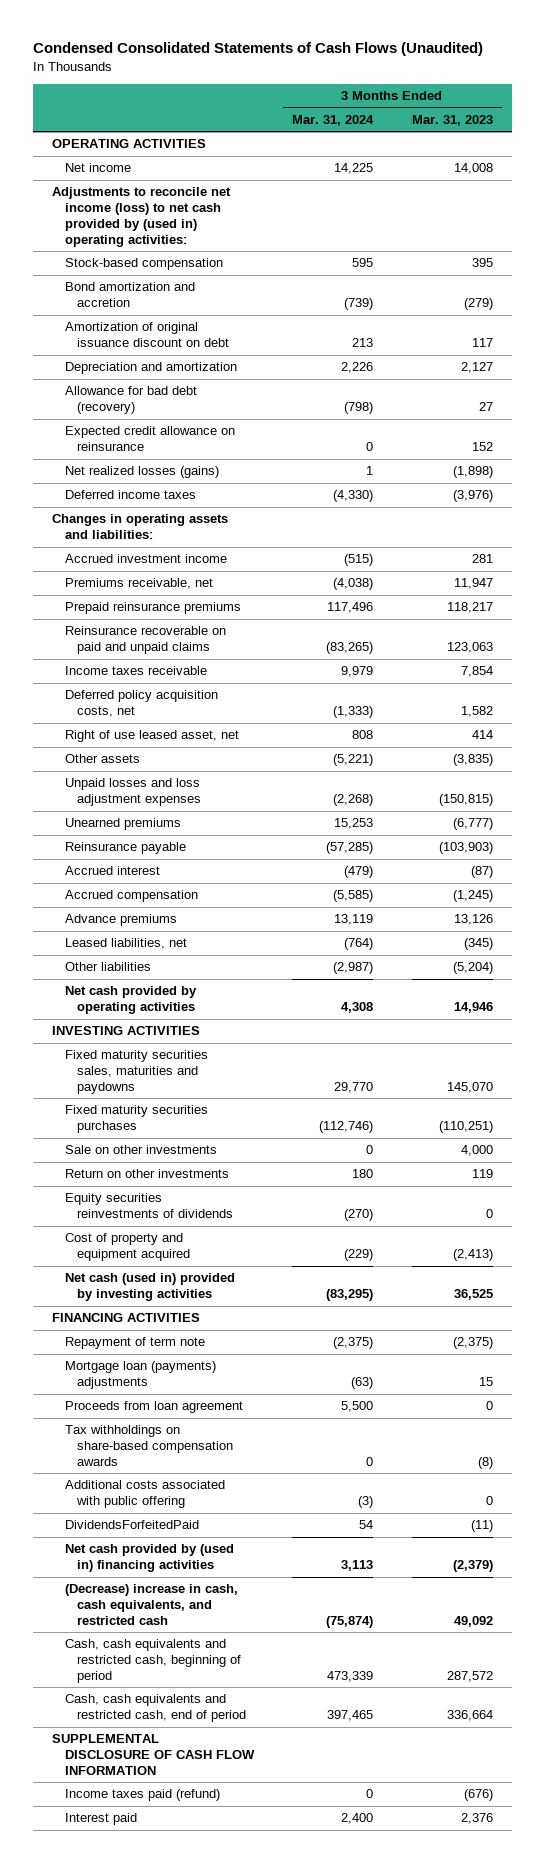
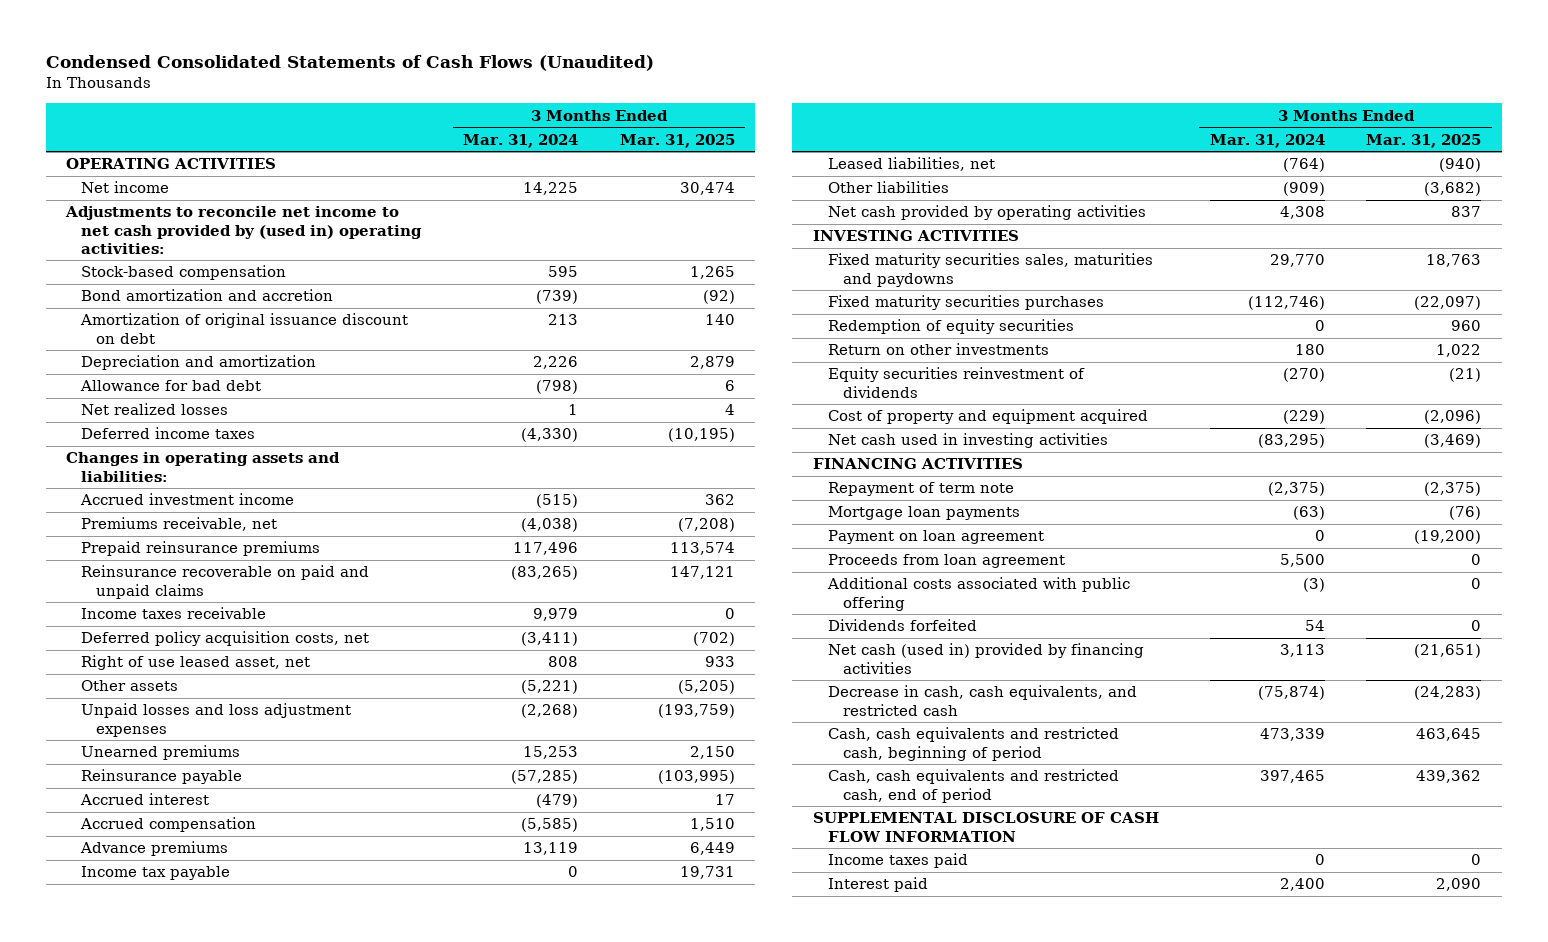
- | 3 Months Ended Mar. 31, 2024 | 3 Months Ended Mar. 31, 2023
+ | 3 Months Ended Mar. 31, 2024 | 3 Months Ended Mar. 31, 2025
- Adjustments to reconcile net income (loss) to net cash provided by (used in) operating activities:
+ Adjustments to reconcile net income to net cash provided by (used in) operating activities:
- Allowance for bad debt (recovery) | (798) | 27
- Expected credit allowance on reinsurance | 0 | 152
- Net realized losses (gains) | 1 | (1,898)
+ Allowance for bad debt | (798) | 6
+ Net realized losses | 1 | 4
- Deferred policy acquisition costs, net | (1,333) | 1,582
+ Deferred policy acquisition costs, net | (3,411) | (702)
+ Income tax payable | 0 | 19,731
- Other liabilities | (2,987) | (5,204)
+ Other liabilities | (909) | (3,682)
- Sale on other investments | 0 | 4,000
+ Redemption of equity securities | 0 | 960
- Equity securities reinvestments of dividends | (270) | 0
+ Equity securities reinvestment of dividends | (270) | (21)
- Net cash (used in) provided by investing activities | (83,295) | 36,525
+ Net cash used in investing activities | (83,295) | (3,469)
- Mortgage loan (payments) adjustments | (63) | 15
+ Mortgage loan payments | (63) | (76)
+ Payment on loan agreement | 0 | (19,200)
- Tax withholdings on share-based compensation awards | 0 | (8)
- DividendsForfeitedPaid | 54 | (11)
- Net cash provided by (used in) financing activities | 3,113 | (2,379)
- (Decrease) increase in cash, cash equivalents, and restricted cash | (75,874) | 49,092
+ Dividends forfeited | 54 | 0
+ Net cash (used in) provided by financing activities | 3,113 | (21,651)
+ Decrease in cash, cash equivalents, and restricted cash | (75,874) | (24,283)
- Income taxes paid (refund) | 0 | (676)
+ Income taxes paid | 0 | 0

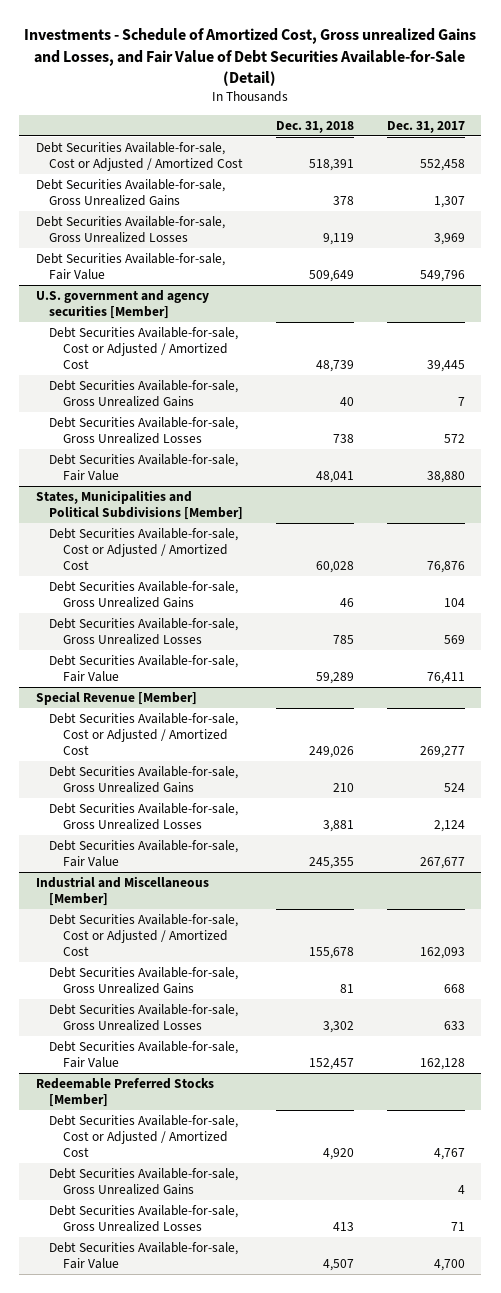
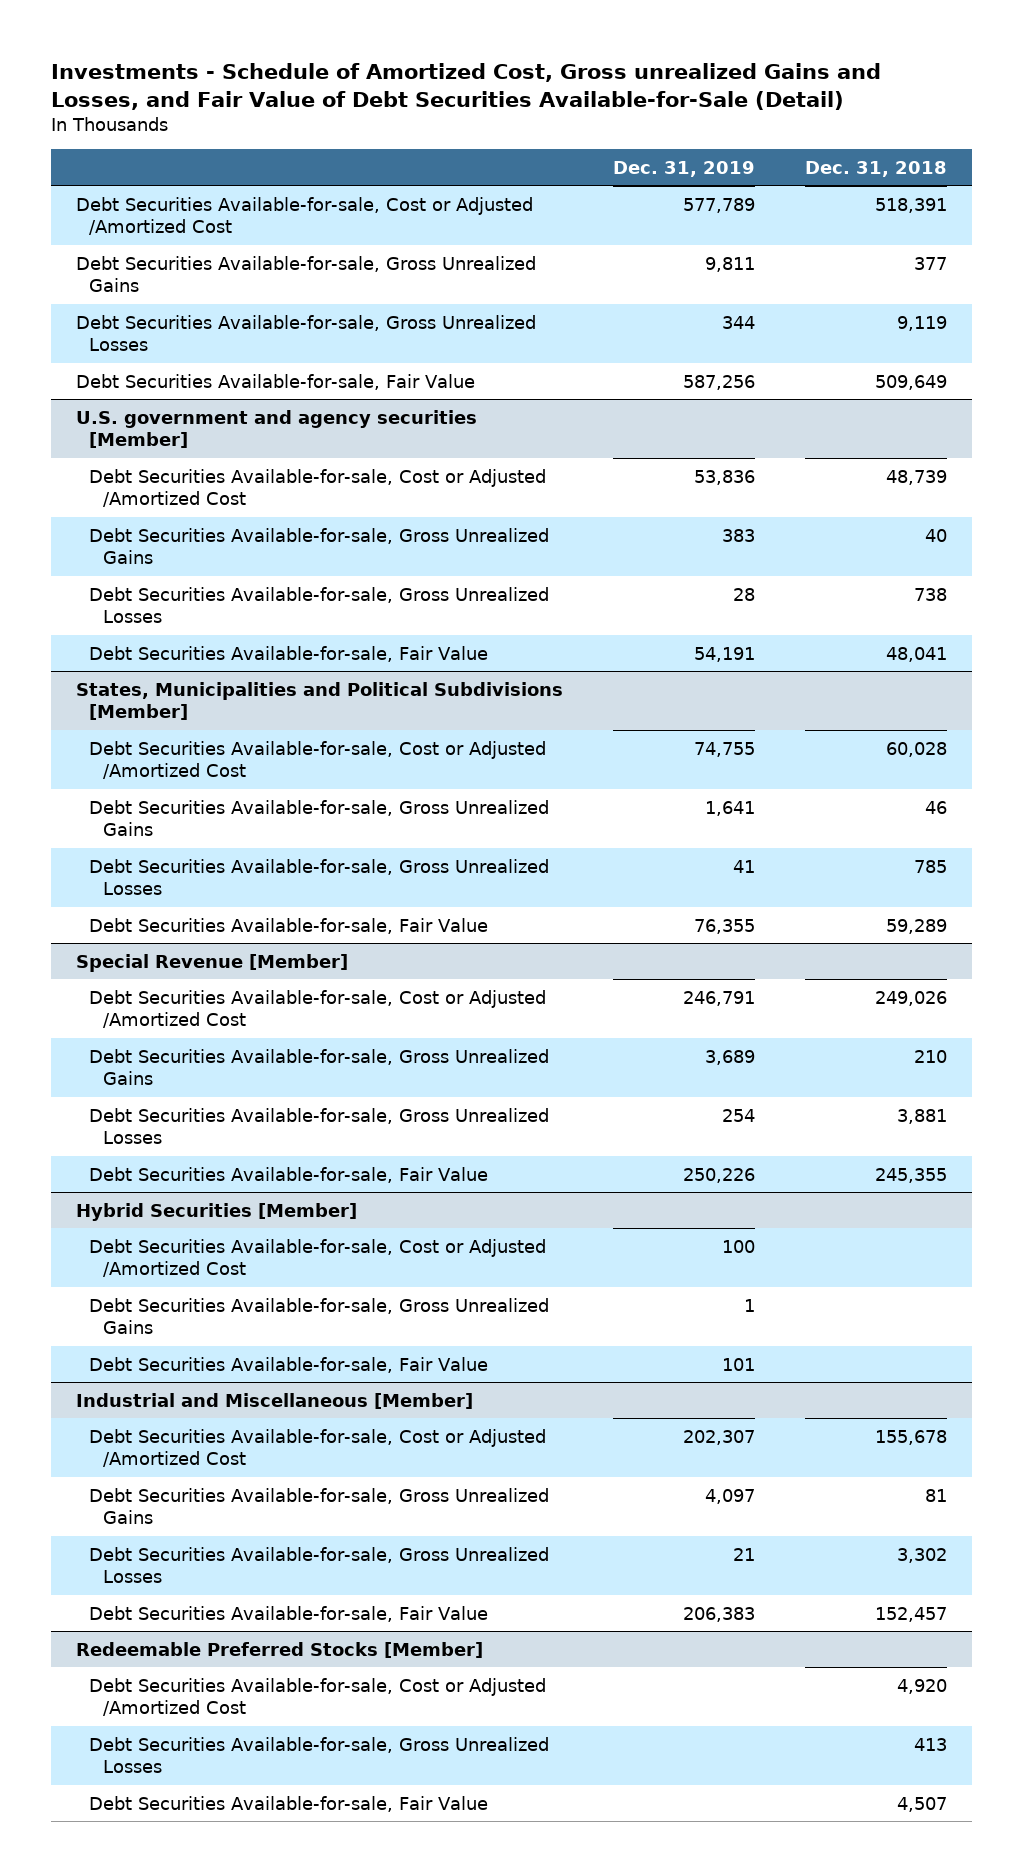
- | Dec. 31, 2018 | Dec. 31, 2017
+ | Dec. 31, 2019 | Dec. 31, 2018
- Debt Securities Available-for-sale, Cost or Adjusted / Amortized Cost | 518,391 | 552,458
- Debt Securities Available-for-sale, Gross Unrealized Gains | 378 | 1,307
+ Debt Securities Available-for-sale, Cost or Adjusted /Amortized Cost | 577,789 | 518,391
+ Debt Securities Available-for-sale, Gross Unrealized Gains | 9,811 | 377
@ U.S. government and agency securities [Member]
- Debt Securities Available-for-sale, Cost or Adjusted / Amortized Cost | 48,739 | 39,445
+ Debt Securities Available-for-sale, Cost or Adjusted /Amortized Cost | 53,836 | 48,739
@ States, Municipalities and Political Subdivisions [Member]
- Debt Securities Available-for-sale, Cost or Adjusted / Amortized Cost | 60,028 | 76,876
+ Debt Securities Available-for-sale, Cost or Adjusted /Amortized Cost | 74,755 | 60,028
@ Special Revenue [Member]
- Debt Securities Available-for-sale, Cost or Adjusted / Amortized Cost | 249,026 | 269,277
+ Debt Securities Available-for-sale, Cost or Adjusted /Amortized Cost | 246,791 | 249,026
+ Hybrid Securities [Member]
+ Debt Securities Available-for-sale, Cost or Adjusted /Amortized Cost | 100 |
+ Debt Securities Available-for-sale, Gross Unrealized Gains | 1 |
+ Debt Securities Available-for-sale, Fair Value | 101 |
@ Industrial and Miscellaneous [Member]
- Debt Securities Available-for-sale, Cost or Adjusted / Amortized Cost | 155,678 | 162,093
+ Debt Securities Available-for-sale, Cost or Adjusted /Amortized Cost | 202,307 | 155,678
@ Redeemable Preferred Stocks [Member]
- Debt Securities Available-for-sale, Cost or Adjusted / Amortized Cost | 4,920 | 4,767
- Debt Securities Available-for-sale, Gross Unrealized Gains | | 4
+ Debt Securities Available-for-sale, Cost or Adjusted /Amortized Cost | | 4,920

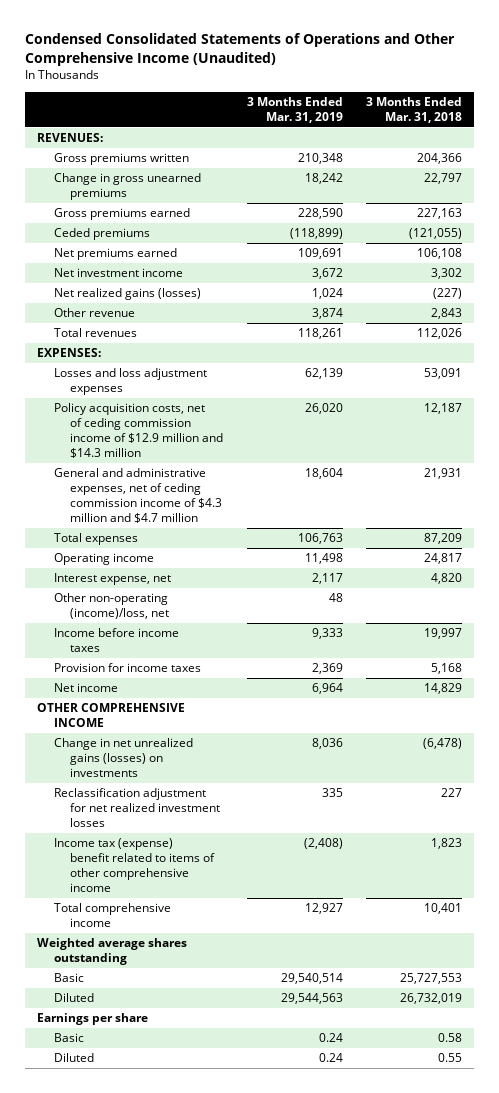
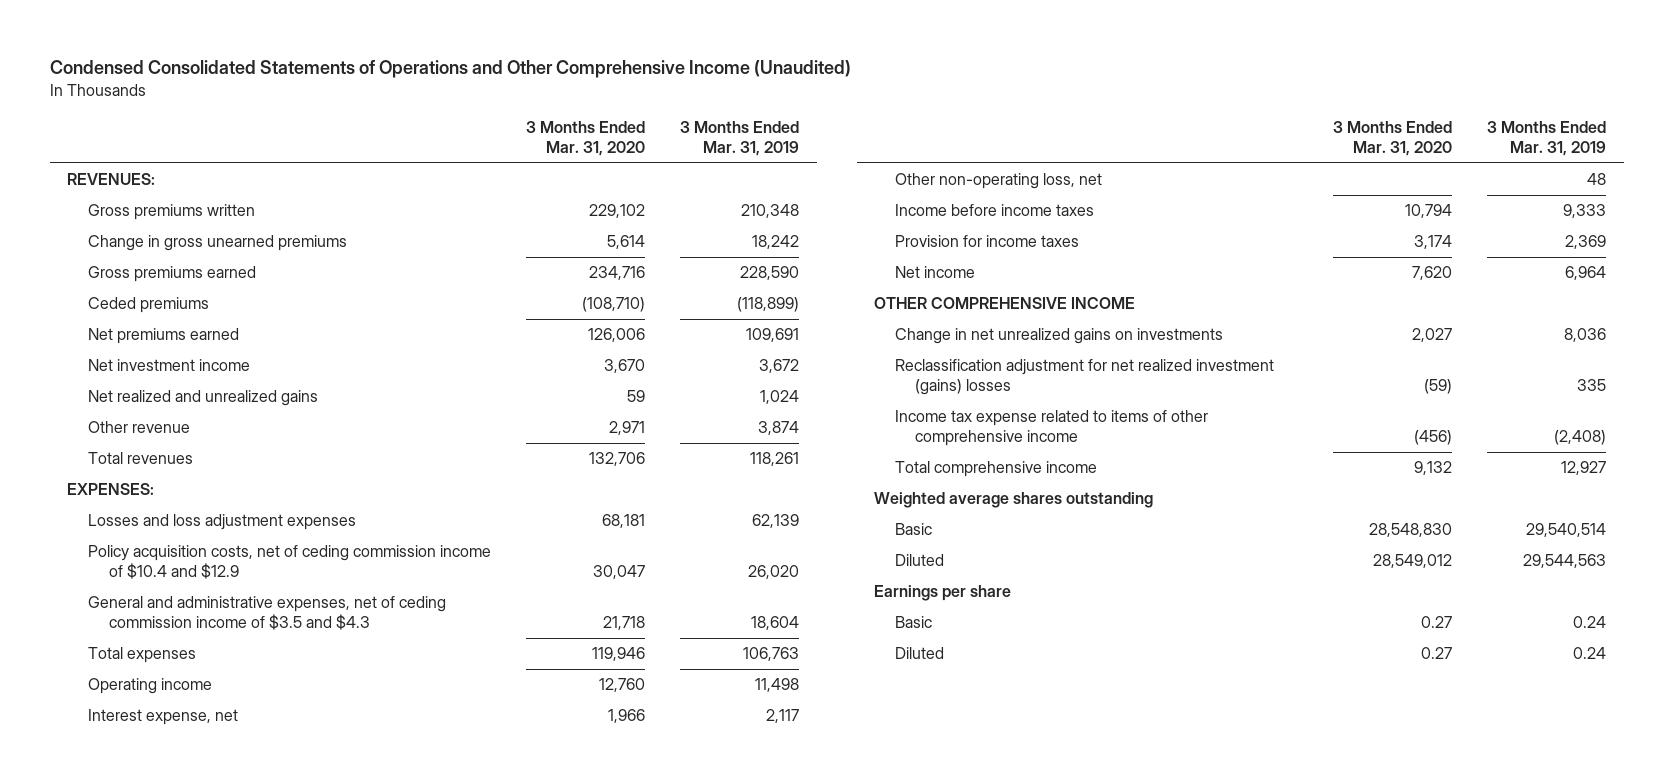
- | 3 Months Ended Mar. 31, 2019 | 3 Months Ended Mar. 31, 2018
+ | 3 Months Ended Mar. 31, 2020 | 3 Months Ended Mar. 31, 2019
- Net realized gains (losses) | 1,024 | (227)
+ Net realized and unrealized gains | 59 | 1,024
- Policy acquisition costs, net of ceding commission income of $12.9 million and $14.3 million | 26,020 | 12,187
- General and administrative expenses, net of ceding commission income of $4.3 million and $4.7 million | 18,604 | 21,931
+ Policy acquisition costs, net of ceding commission income of $10.4 and $12.9 | 30,047 | 26,020
+ General and administrative expenses, net of ceding commission income of $3.5 and $4.3 | 21,718 | 18,604
- Other non-operating (income)/loss, net | 48 |
+ Other non-operating loss, net | | 48
- Change in net unrealized gains (losses) on investments | 8,036 | (6,478)
- Reclassification adjustment for net realized investment losses | 335 | 227
- Income tax (expense) benefit related to items of other comprehensive income | (2,408) | 1,823
+ Change in net unrealized gains on investments | 2,027 | 8,036
+ Reclassification adjustment for net realized investment (gains) losses | (59) | 335
+ Income tax expense related to items of other comprehensive income | (456) | (2,408)

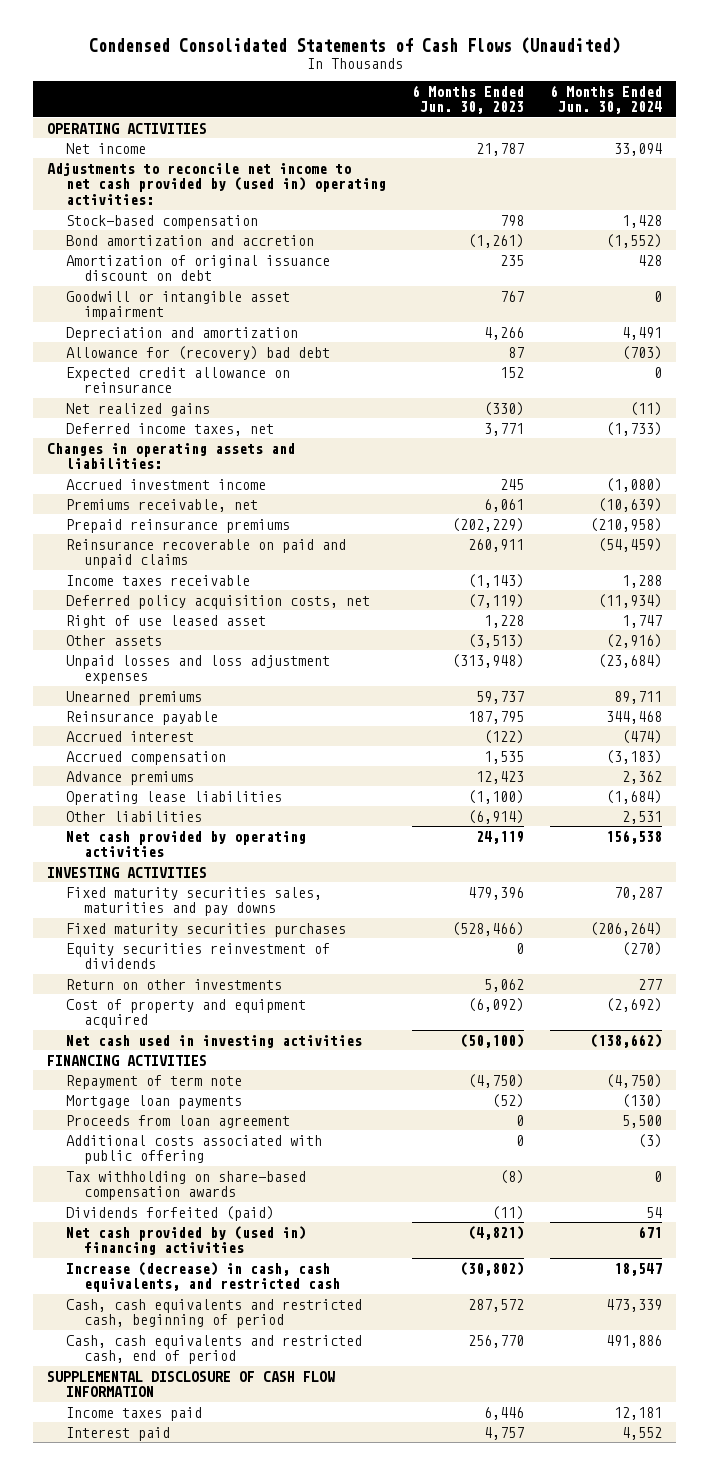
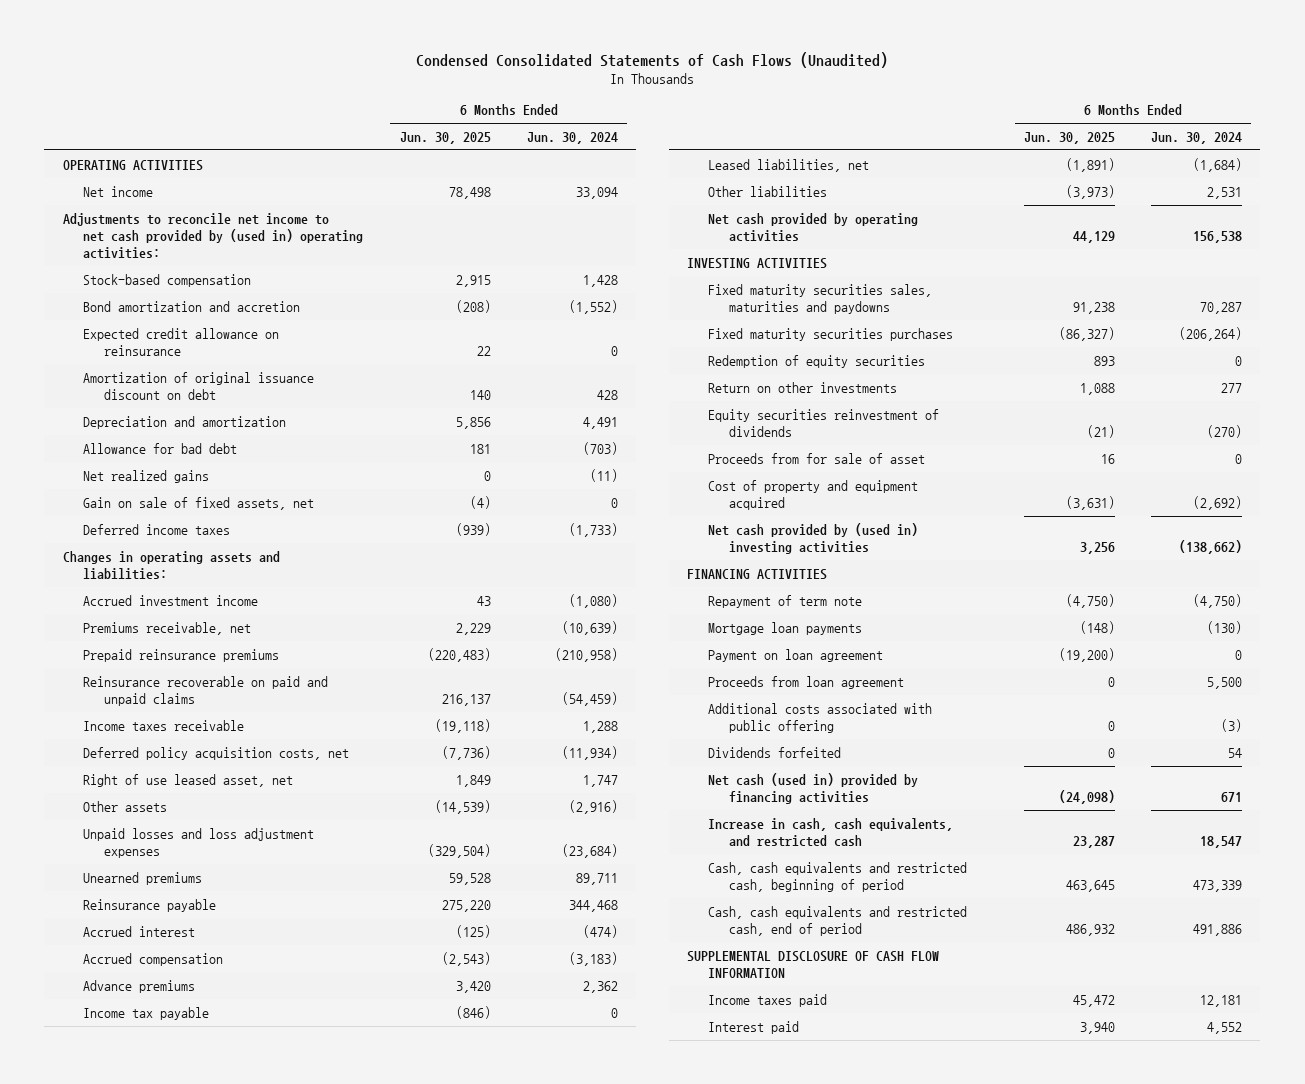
- | 6 Months Ended Jun. 30, 2023 | 6 Months Ended Jun. 30, 2024
+ | 6 Months Ended Jun. 30, 2025 | 6 Months Ended Jun. 30, 2024
moved up: Expected credit allowance on reinsurance | 22 | 0
- Goodwill or intangible asset impairment | 767 | 0
- Allowance for (recovery) bad debt | 87 | (703)
+ Allowance for bad debt | 181 | (703)
- Deferred income taxes, net | 3,771 | (1,733)
+ Gain on sale of fixed assets, net | (4) | 0
+ Deferred income taxes | (939) | (1,733)
- Right of use leased asset | 1,228 | 1,747
+ Right of use leased asset, net | 1,849 | 1,747
- Operating lease liabilities | (1,100) | (1,684)
+ Income tax payable | (846) | 0
+ Leased liabilities, net | (1,891) | (1,684)
- Fixed maturity securities sales, maturities and pay downs | 479,396 | 70,287
+ Fixed maturity securities sales, maturities and paydowns | 91,238 | 70,287
+ Redemption of equity securities | 893 | 0
moved down: Equity securities reinvestment of dividends | (21) | (270)
+ Proceeds from for sale of asset | 16 | 0
- Net cash used in investing activities | (50,100) | (138,662)
+ Net cash provided by (used in) investing activities | 3,256 | (138,662)
+ Payment on loan agreement | (19,200) | 0
- Tax withholding on share-based compensation awards | (8) | 0
- Dividends forfeited (paid) | (11) | 54
- Net cash provided by (used in) financing activities | (4,821) | 671
- Increase (decrease) in cash, cash equivalents, and restricted cash | (30,802) | 18,547
+ Dividends forfeited | 0 | 54
+ Net cash (used in) provided by financing activities | (24,098) | 671
+ Increase in cash, cash equivalents, and restricted cash | 23,287 | 18,547

